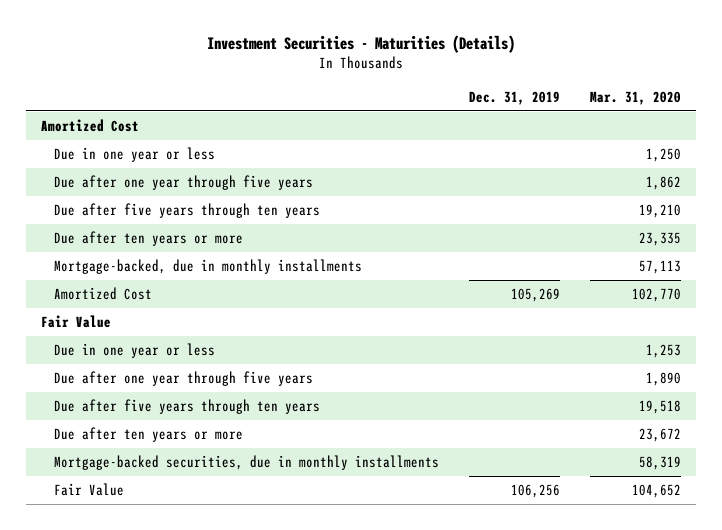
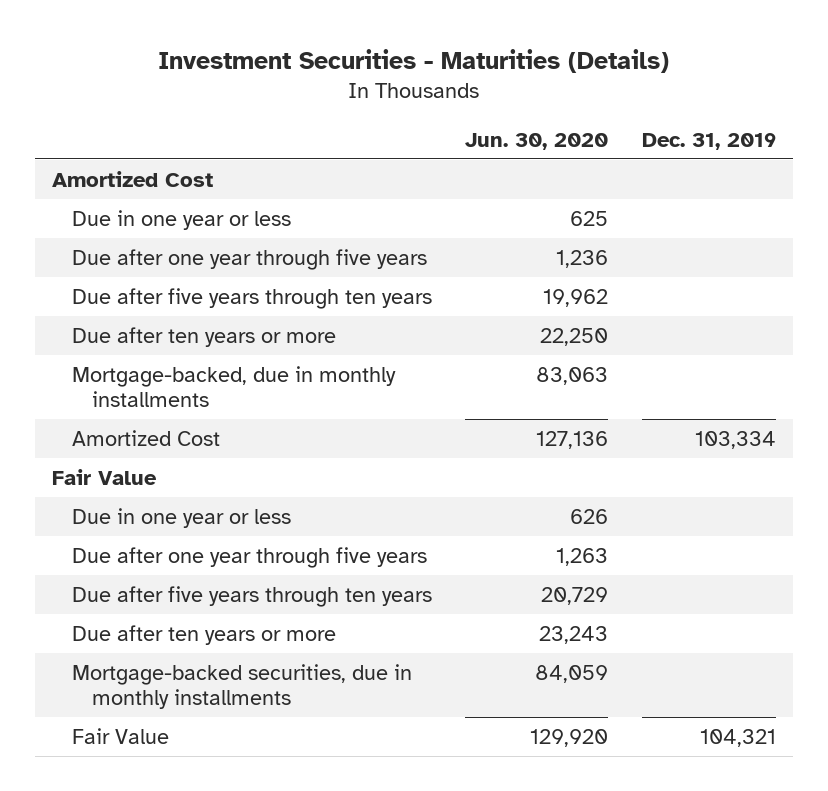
- | Dec. 31, 2019 | Mar. 31, 2020
+ | Jun. 30, 2020 | Dec. 31, 2019
- Amortized Cost | 105,269 | 102,770
+ Amortized Cost | 127,136 | 103,334
- Fair Value | 106,256 | 104,652
+ Fair Value | 129,920 | 104,321

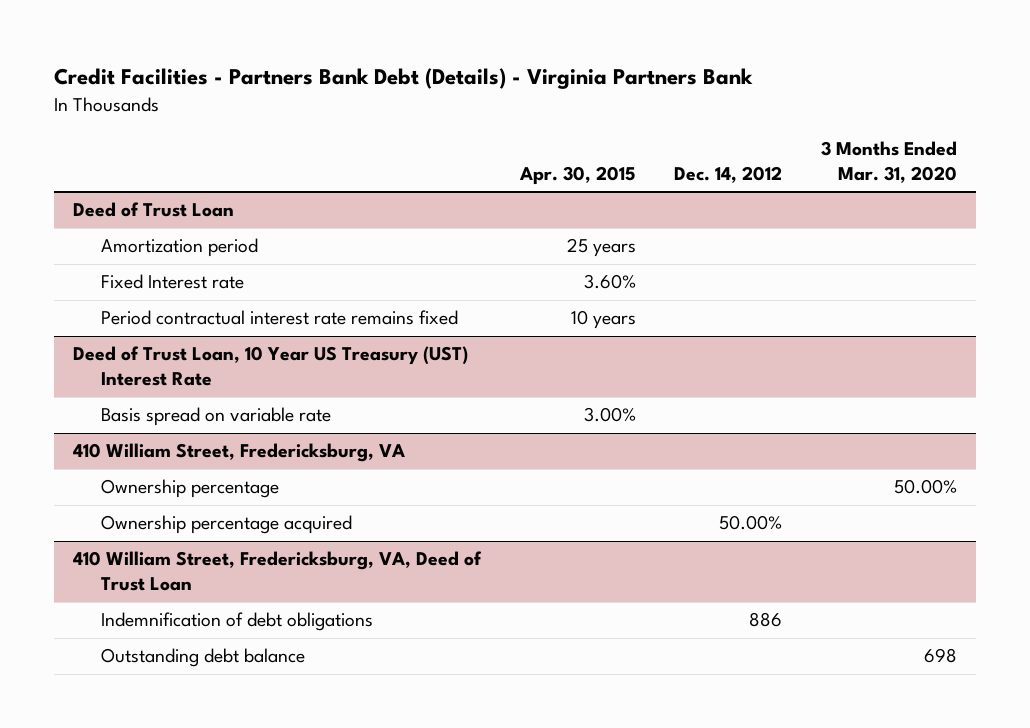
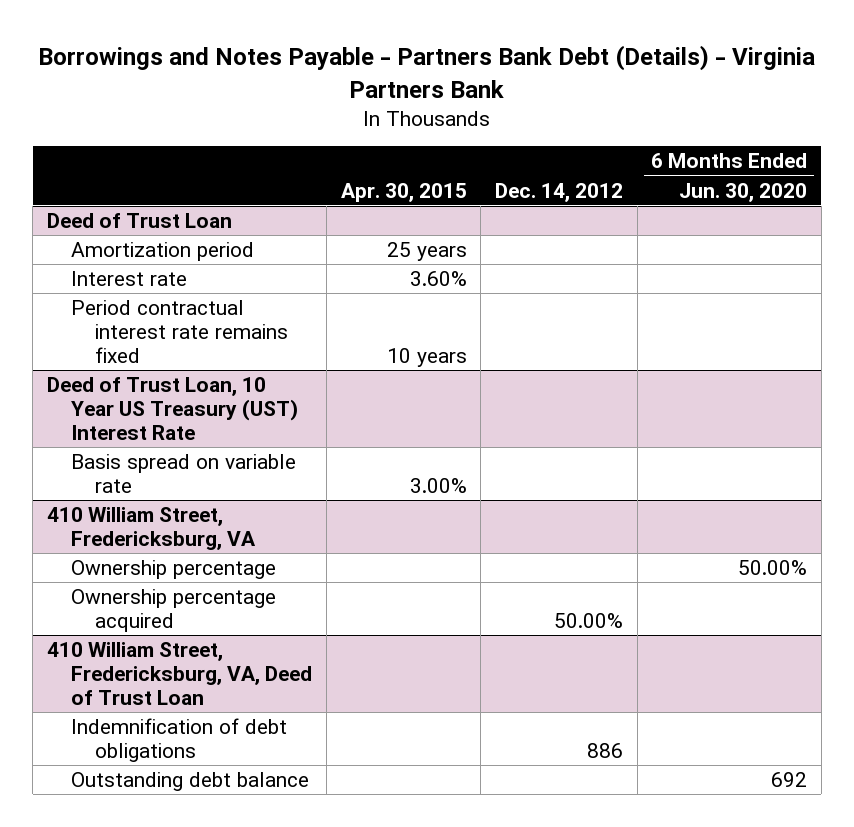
- Credit Facilities - Partners Bank Debt (Details) - Virginia Partners Bank
+ Borrowings and Notes Payable - Partners Bank Debt (Details) - Virginia Partners Bank
- | Apr. 30, 2015 | Dec. 14, 2012 | 3 Months Ended Mar. 31, 2020
+ | Apr. 30, 2015 | Dec. 14, 2012 | 6 Months Ended Jun. 30, 2020
@ Deed of Trust Loan
- Fixed Interest rate | 3.60% | |
+ Interest rate | 3.60% | |

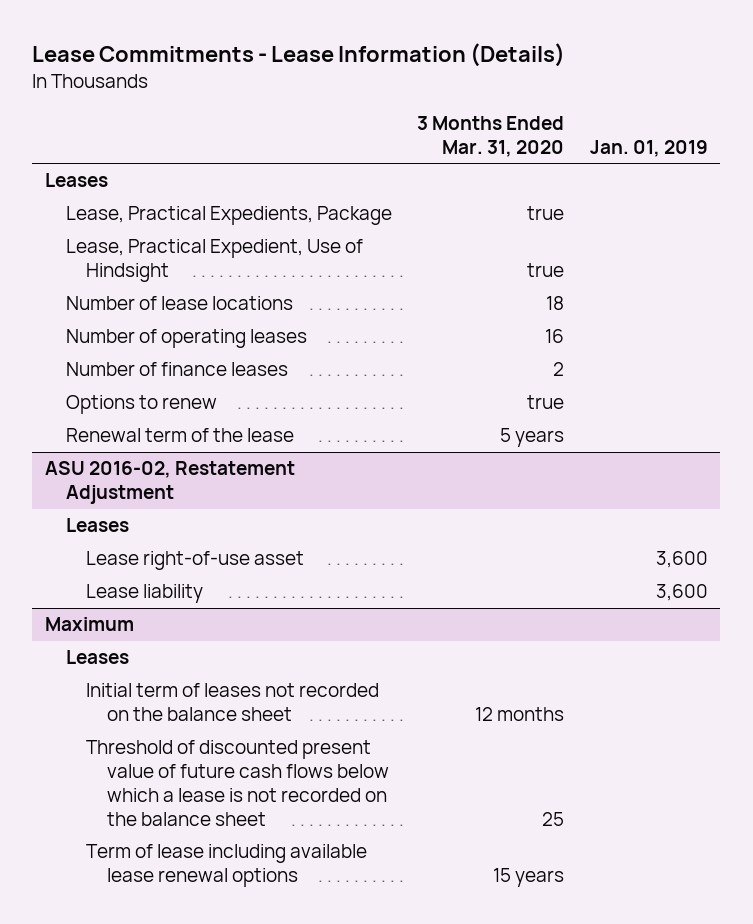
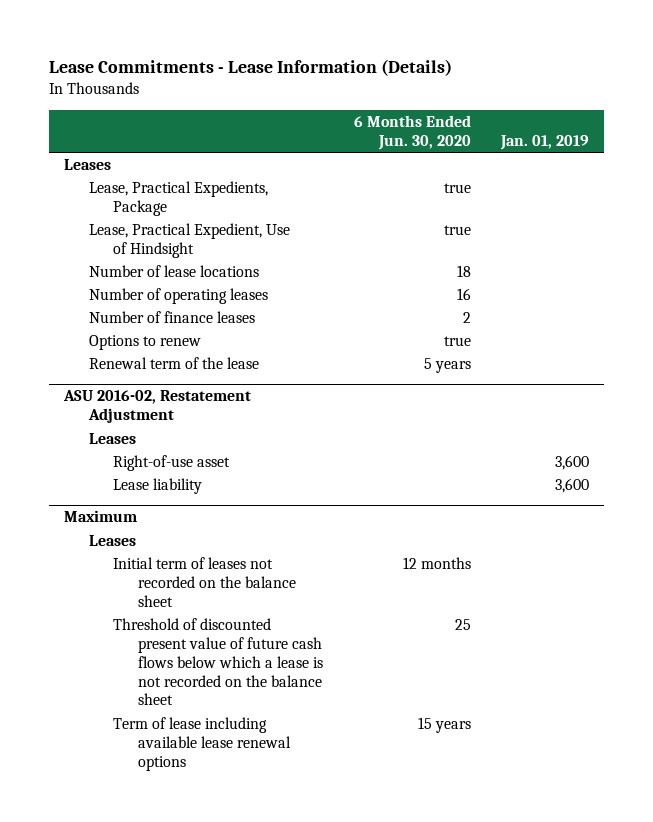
- | 3 Months Ended Mar. 31, 2020 | Jan. 01, 2019
+ | 6 Months Ended Jun. 30, 2020 | Jan. 01, 2019
@ ASU 2016-02, Restatement Adjustment
- Lease right-of-use asset | | 3,600
+ Right-of-use asset | | 3,600

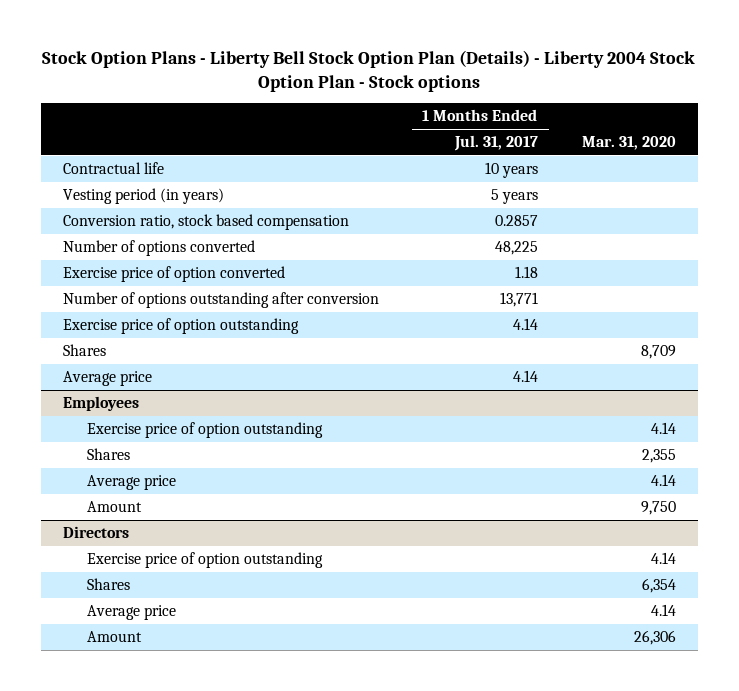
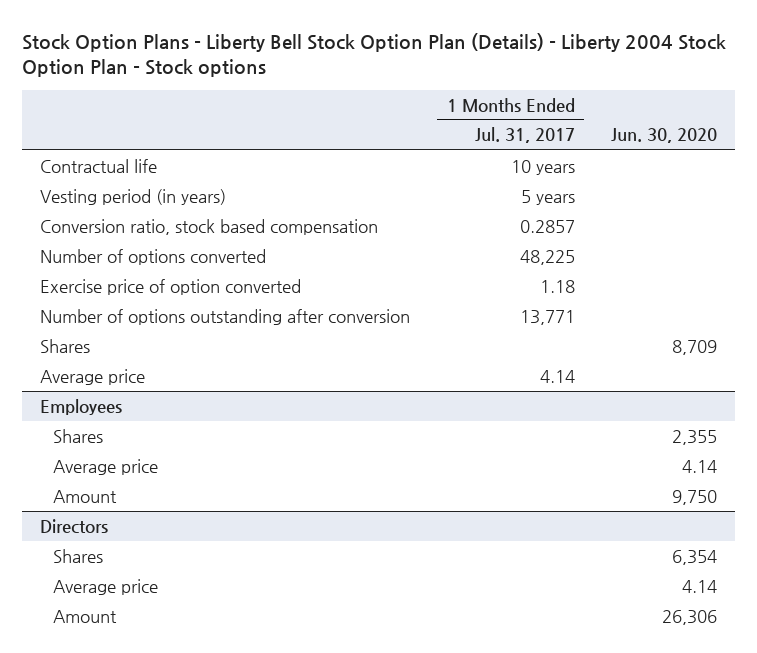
- | 1 Months Ended Jul. 31, 2017 | Mar. 31, 2020
+ | 1 Months Ended Jul. 31, 2017 | Jun. 30, 2020
- Exercise price of option outstanding | 4.14 |
@ Employees
- Exercise price of option outstanding | | 4.14
@ Directors
- Exercise price of option outstanding | | 4.14

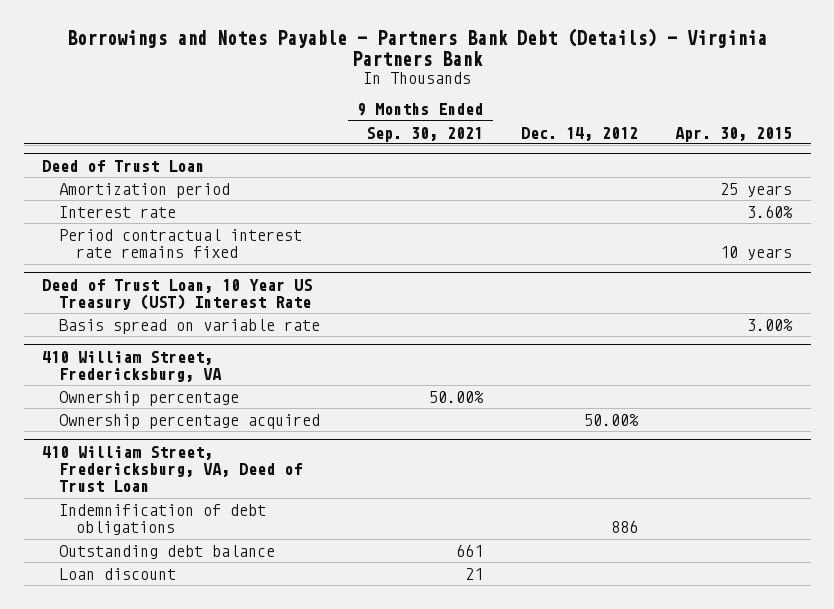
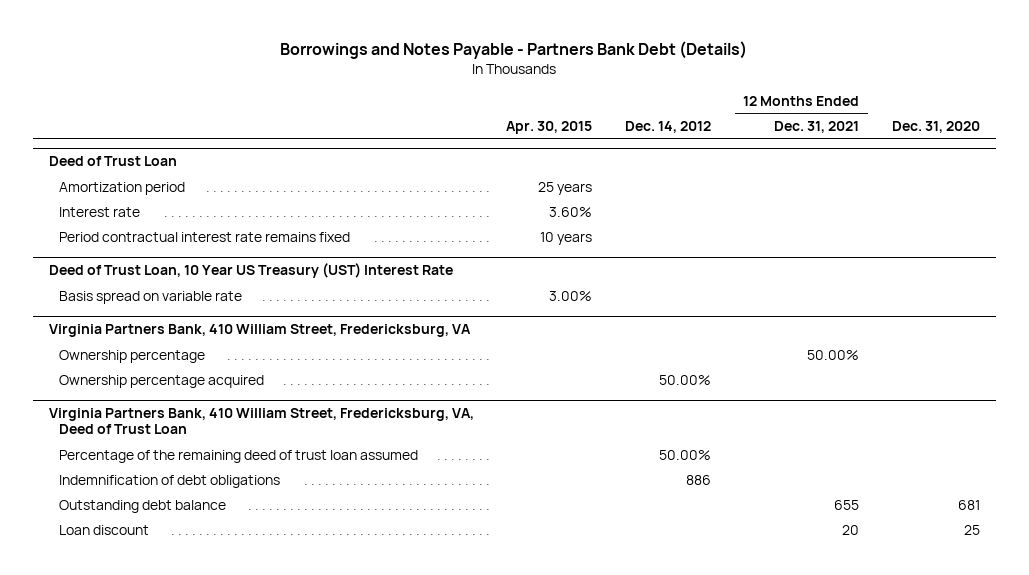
- Borrowings and Notes Payable - Partners Bank Debt (Details) - Virginia Partners Bank
+ Borrowings and Notes Payable - Partners Bank Debt (Details)
- | 9 Months Ended Sep. 30, 2021 | Dec. 14, 2012 | Apr. 30, 2015
+ | Apr. 30, 2015 | Dec. 14, 2012 | 12 Months Ended Dec. 31, 2021 | Dec. 31, 2020
- 410 William Street, Fredericksburg, VA
+ Virginia Partners Bank, 410 William Street, Fredericksburg, VA
- 410 William Street, Fredericksburg, VA, Deed of Trust Loan
+ Virginia Partners Bank, 410 William Street, Fredericksburg, VA, Deed of Trust Loan
+ Percentage of the remaining deed of trust loan assumed | | 50.00% | |

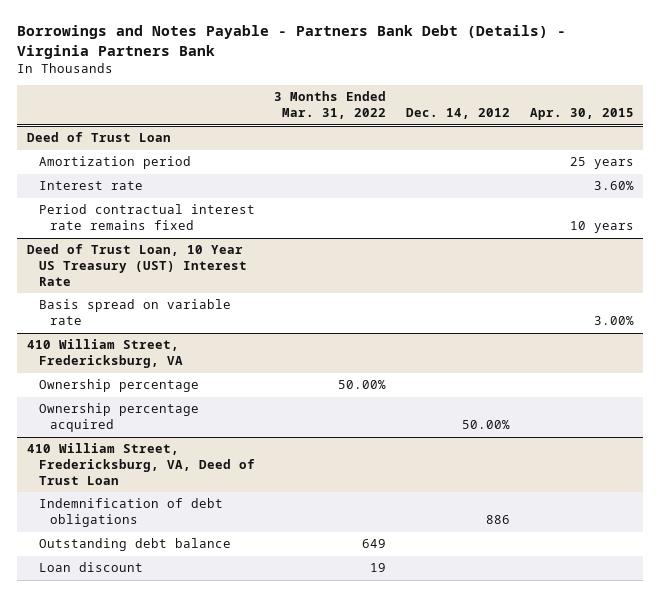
- Borrowings and Notes Payable - Partners Bank Debt (Details)
+ Borrowings and Notes Payable - Partners Bank Debt (Details) - Virginia Partners Bank
- | Apr. 30, 2015 | Dec. 14, 2012 | 12 Months Ended Dec. 31, 2021 | Dec. 31, 2020
+ | 3 Months Ended Mar. 31, 2022 | Dec. 14, 2012 | Apr. 30, 2015
- Virginia Partners Bank, 410 William Street, Fredericksburg, VA
+ 410 William Street, Fredericksburg, VA
- Virginia Partners Bank, 410 William Street, Fredericksburg, VA, Deed of Trust Loan
- Percentage of the remaining deed of trust loan assumed | | 50.00% | |
+ 410 William Street, Fredericksburg, VA, Deed of Trust Loan

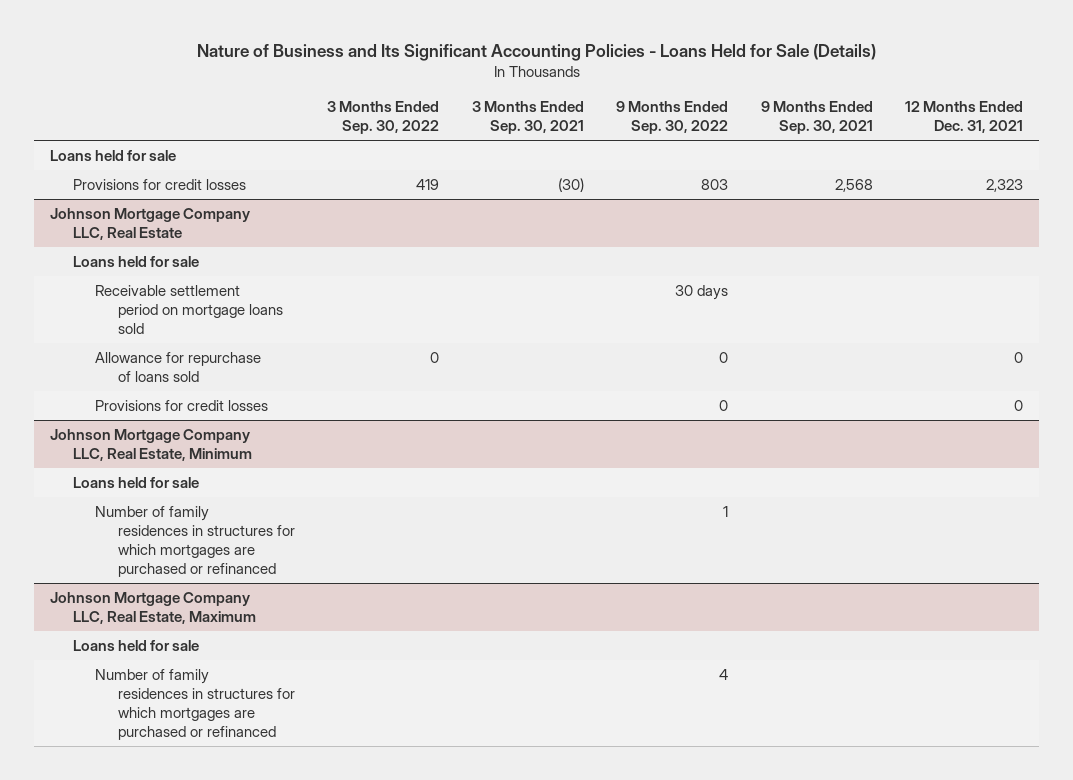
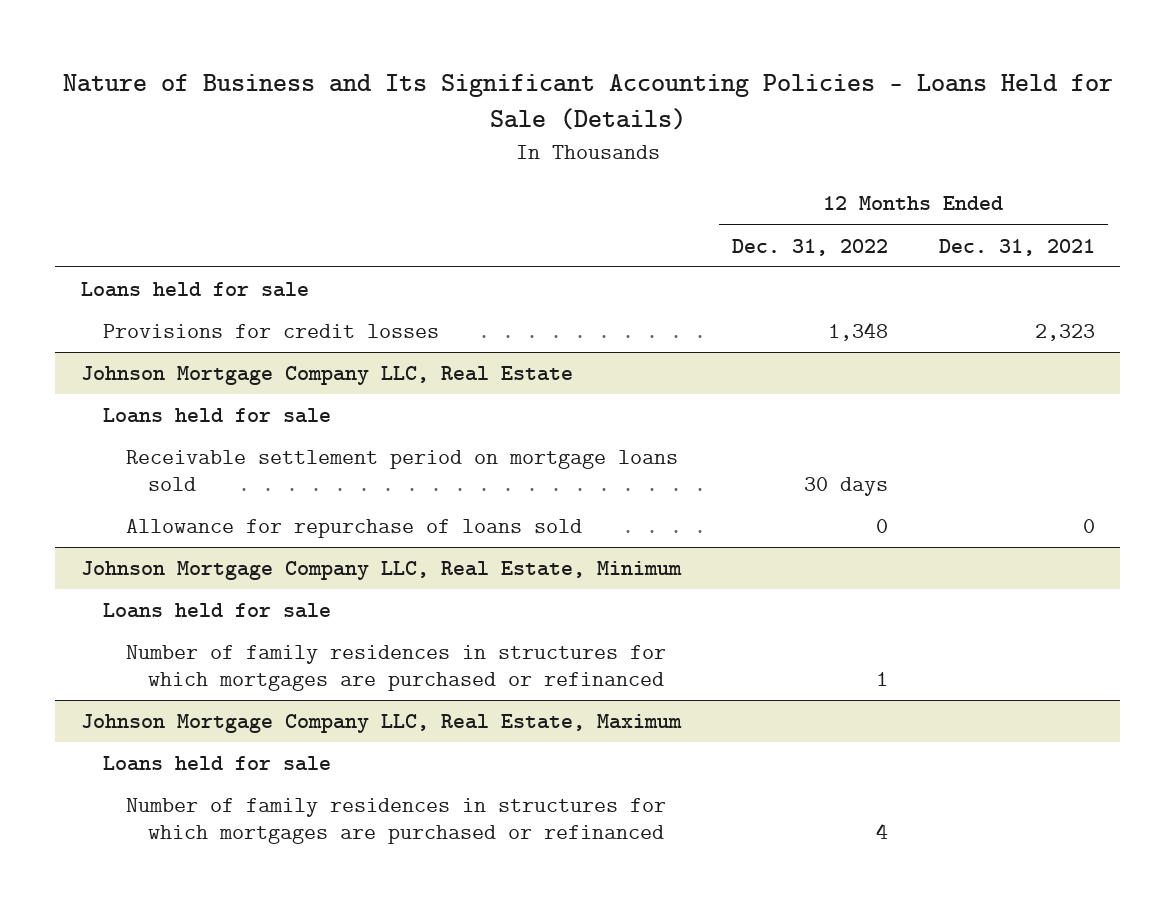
- | 3 Months Ended Sep. 30, 2022 | 3 Months Ended Sep. 30, 2021 | 9 Months Ended Sep. 30, 2022 | 9 Months Ended Sep. 30, 2021 | 12 Months Ended Dec. 31, 2021
+ | 12 Months Ended Dec. 31, 2022 | 12 Months Ended Dec. 31, 2021
@ Johnson Mortgage Company LLC, Real Estate
- Provisions for credit losses | | | 0 | | 0

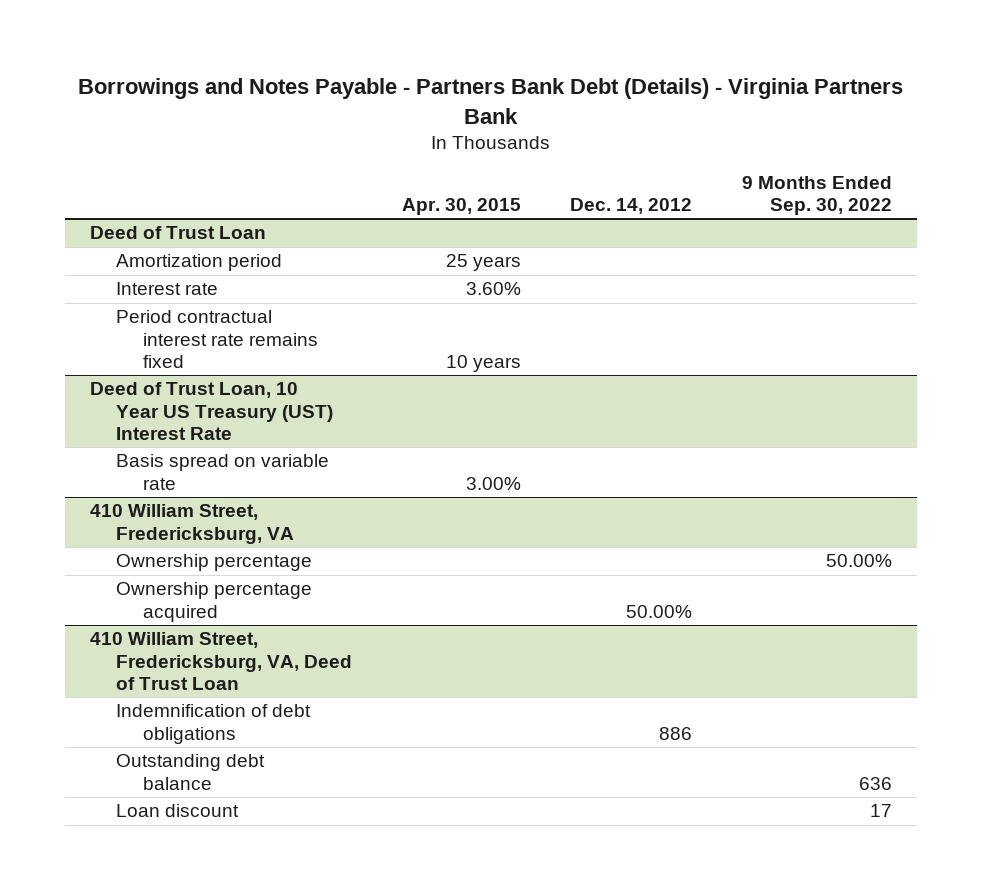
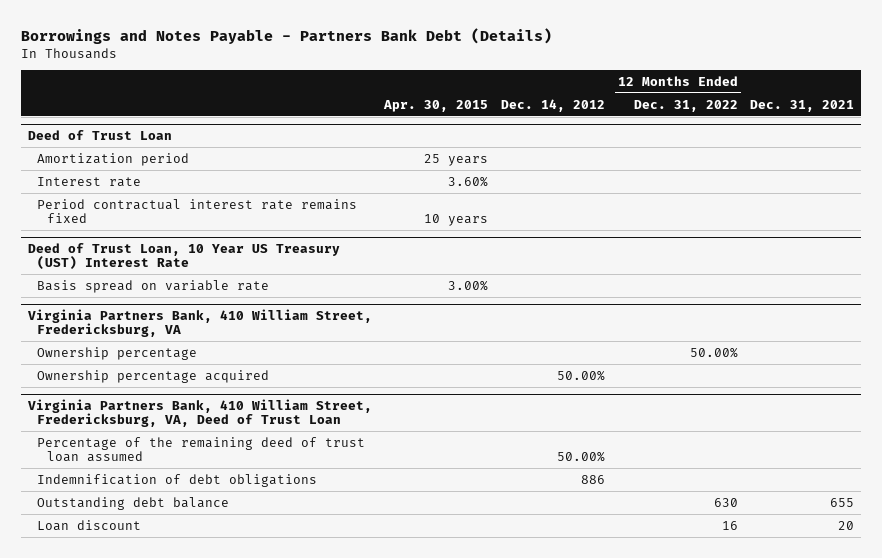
- Borrowings and Notes Payable - Partners Bank Debt (Details) - Virginia Partners Bank
+ Borrowings and Notes Payable - Partners Bank Debt (Details)
- | Apr. 30, 2015 | Dec. 14, 2012 | 9 Months Ended Sep. 30, 2022
+ | Apr. 30, 2015 | Dec. 14, 2012 | 12 Months Ended Dec. 31, 2022 | Dec. 31, 2021
- 410 William Street, Fredericksburg, VA
+ Virginia Partners Bank, 410 William Street, Fredericksburg, VA
- 410 William Street, Fredericksburg, VA, Deed of Trust Loan
+ Virginia Partners Bank, 410 William Street, Fredericksburg, VA, Deed of Trust Loan
+ Percentage of the remaining deed of trust loan assumed | | 50.00% | |

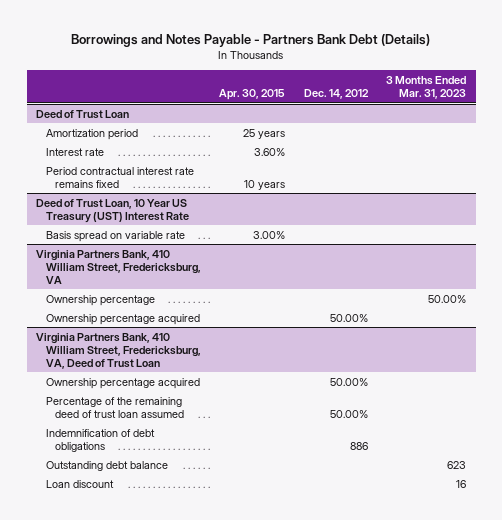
- | Apr. 30, 2015 | Dec. 14, 2012 | 12 Months Ended Dec. 31, 2022 | Dec. 31, 2021
+ | Apr. 30, 2015 | Dec. 14, 2012 | 3 Months Ended Mar. 31, 2023
@ Virginia Partners Bank, 410 William Street, Fredericksburg, VA, Deed of Trust Loan
+ Ownership percentage acquired | | 50.00% |

